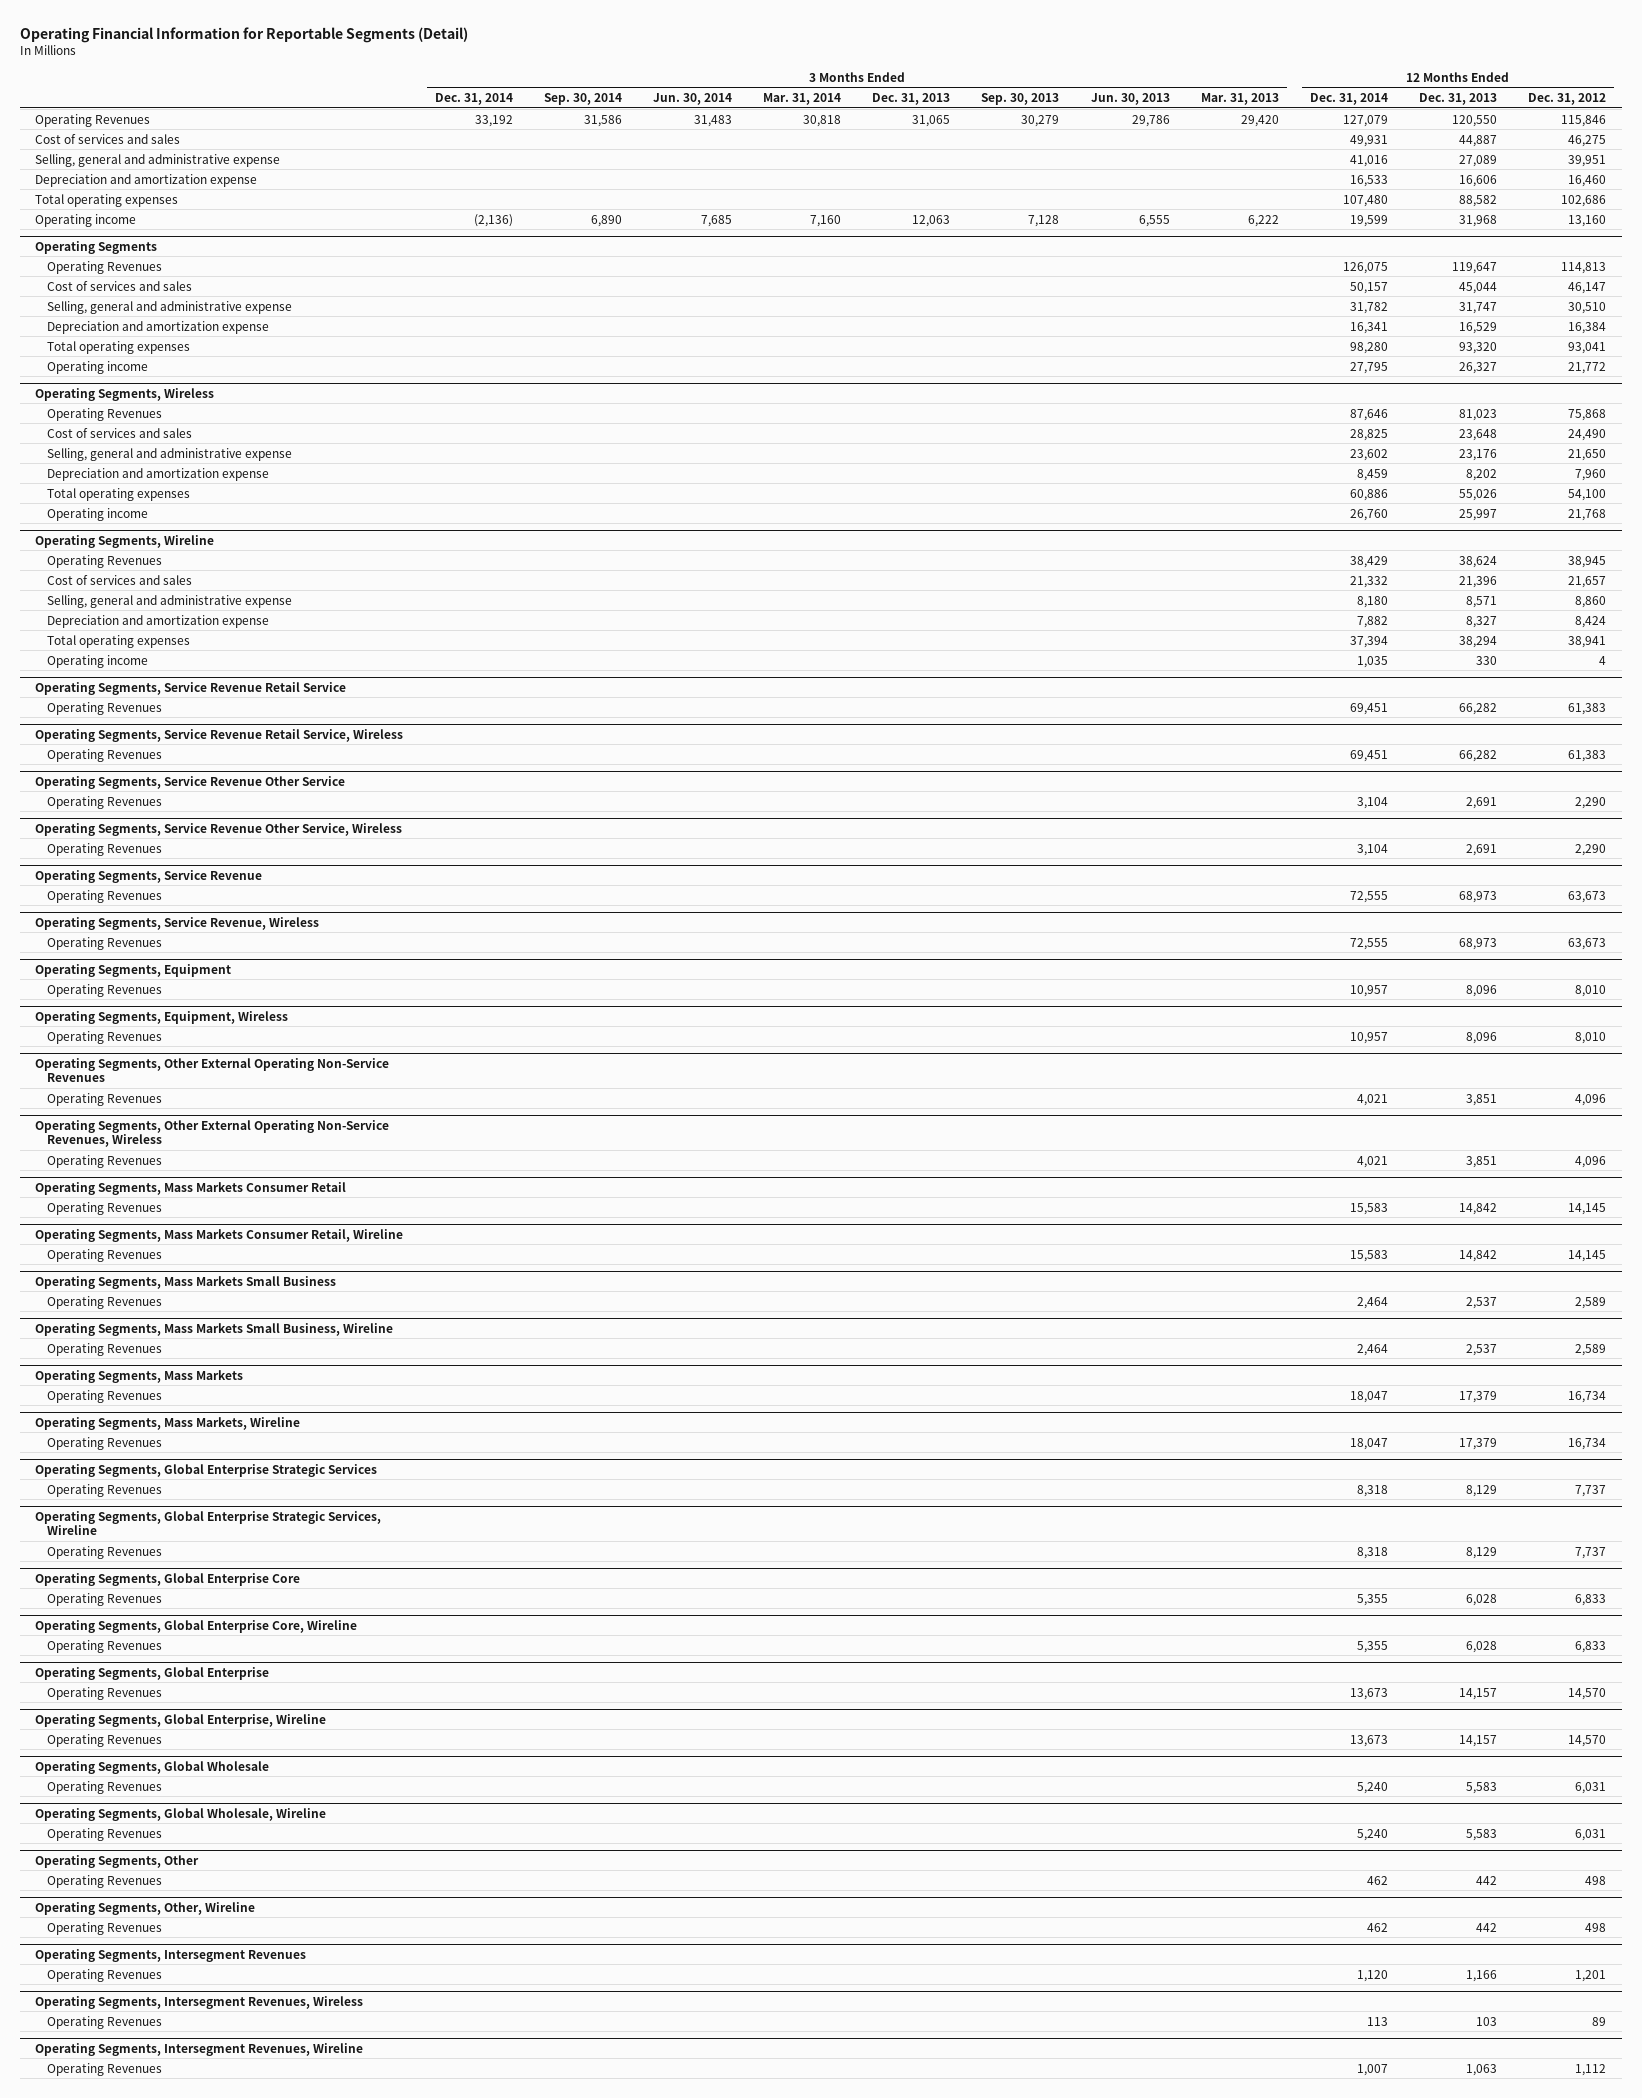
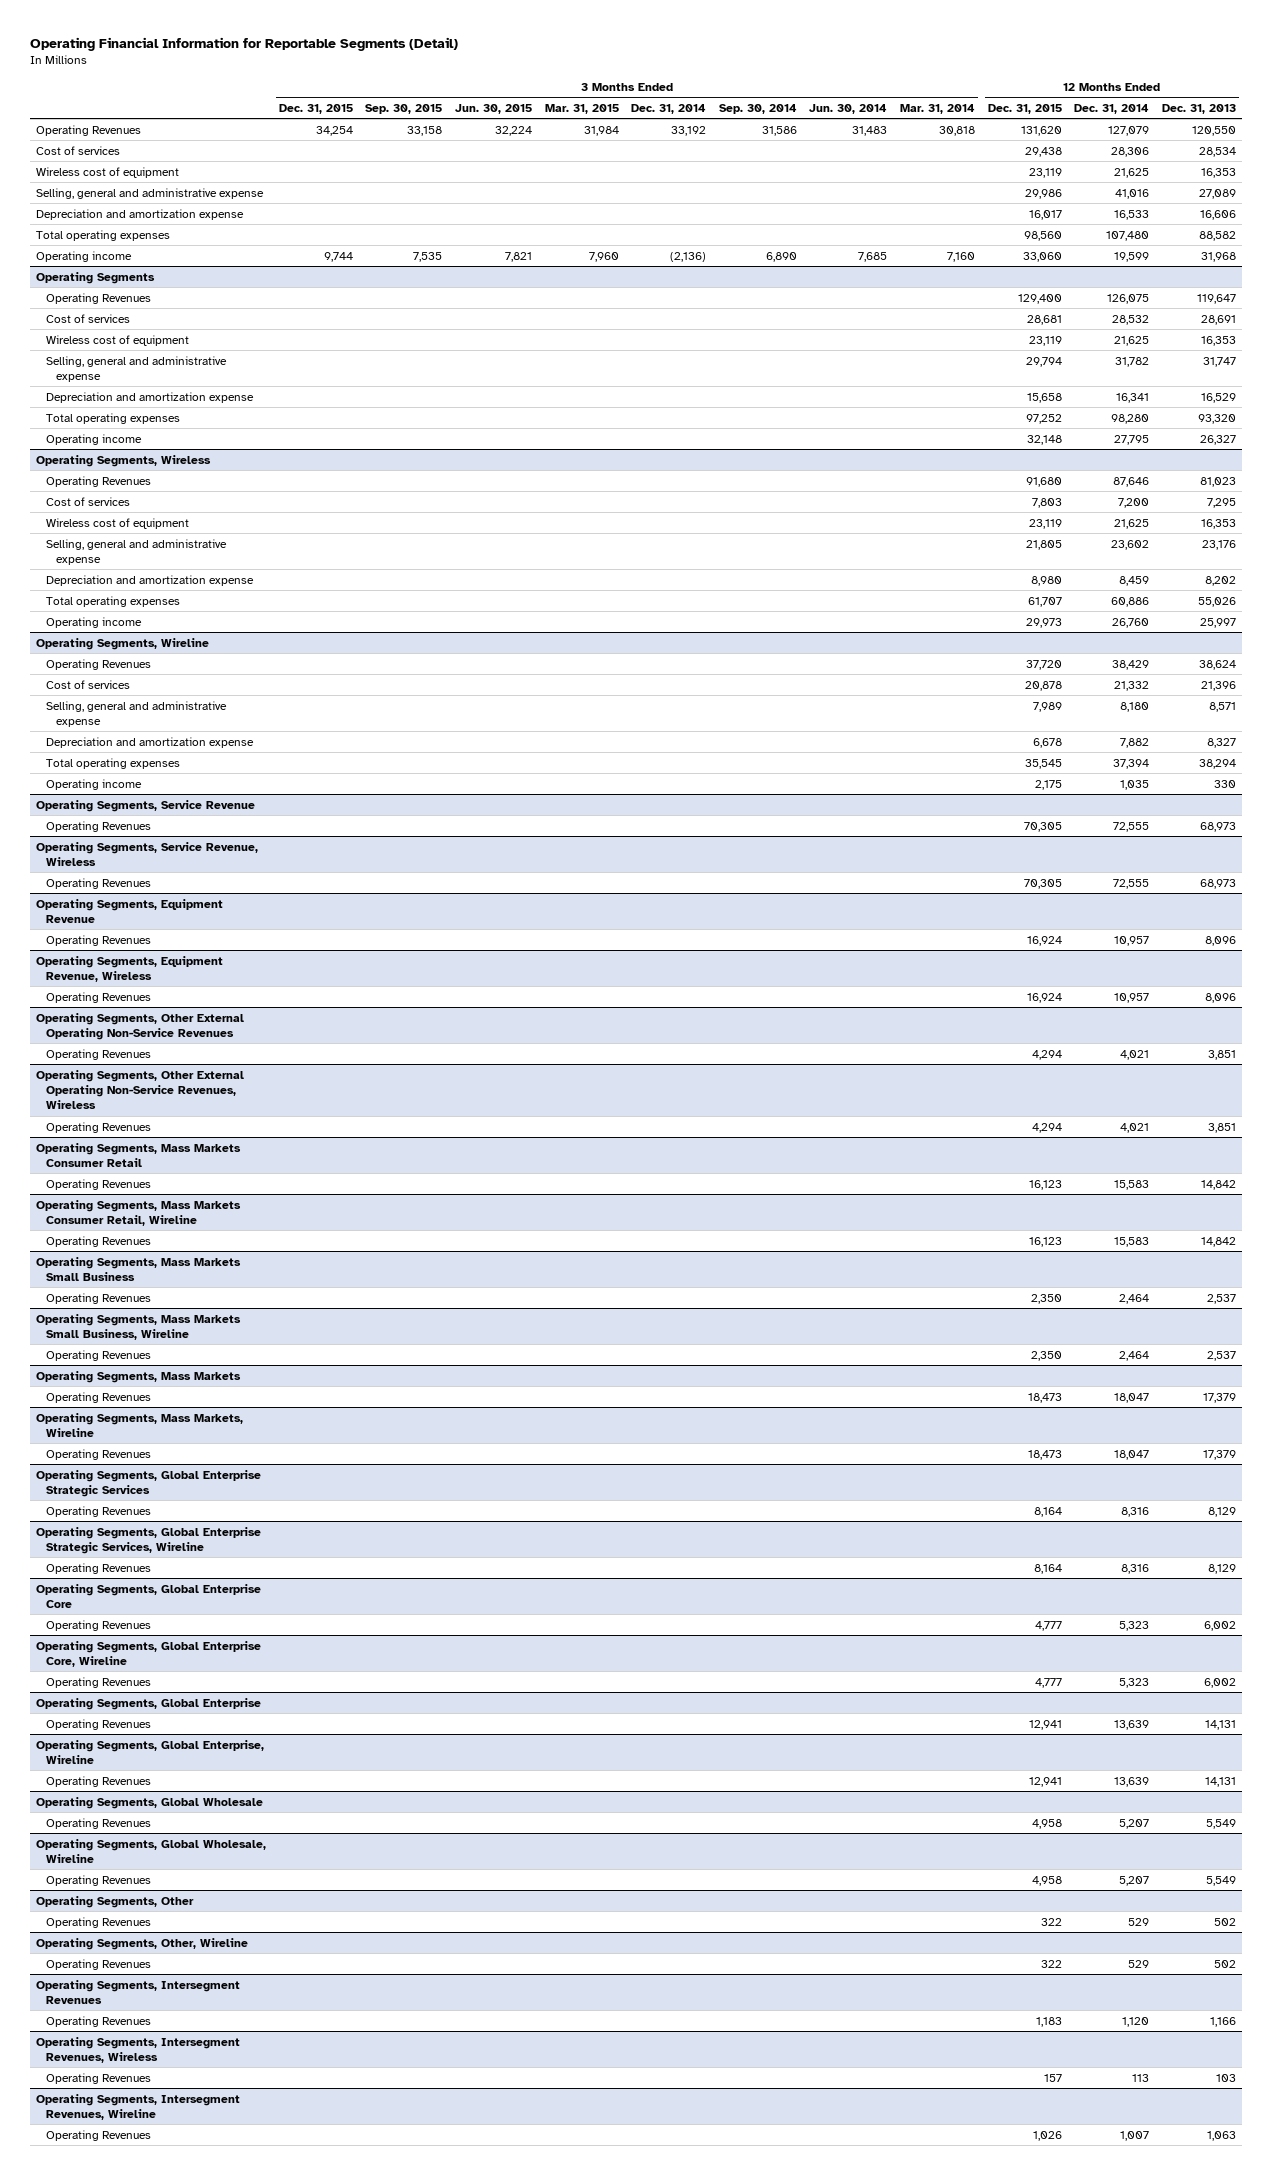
- | 3 Months Ended Dec. 31, 2014 | 3 Months Ended Sep. 30, 2014 | 3 Months Ended Jun. 30, 2014 | 3 Months Ended Mar. 31, 2014 | 3 Months Ended Dec. 31, 2013 | 3 Months Ended Sep. 30, 2013 | 3 Months Ended Jun. 30, 2013 | 3 Months Ended Mar. 31, 2013 | 12 Months Ended Dec. 31, 2014 | 12 Months Ended Dec. 31, 2013 | 12 Months Ended Dec. 31, 2012
+ | 3 Months Ended Dec. 31, 2015 | 3 Months Ended Sep. 30, 2015 | 3 Months Ended Jun. 30, 2015 | 3 Months Ended Mar. 31, 2015 | 3 Months Ended Dec. 31, 2014 | 3 Months Ended Sep. 30, 2014 | 3 Months Ended Jun. 30, 2014 | 3 Months Ended Mar. 31, 2014 | 12 Months Ended Dec. 31, 2015 | 12 Months Ended Dec. 31, 2014 | 12 Months Ended Dec. 31, 2013
- Cost of services and sales | | | | | | | | | 49,931 | 44,887 | 46,275
+ Cost of services | | | | | | | | | 29,438 | 28,306 | 28,534
+ Wireless cost of equipment | | | | | | | | | 23,119 | 21,625 | 16,353
@ Operating Segments
- Cost of services and sales | | | | | | | | | 50,157 | 45,044 | 46,147
+ Cost of services | | | | | | | | | 28,681 | 28,532 | 28,691
+ Wireless cost of equipment | | | | | | | | | 23,119 | 21,625 | 16,353
@ Operating Segments, Wireless
- Cost of services and sales | | | | | | | | | 28,825 | 23,648 | 24,490
+ Cost of services | | | | | | | | | 7,803 | 7,200 | 7,295
+ Wireless cost of equipment | | | | | | | | | 23,119 | 21,625 | 16,353
@ Operating Segments, Wireline
- Cost of services and sales | | | | | | | | | 21,332 | 21,396 | 21,657
+ Cost of services | | | | | | | | | 20,878 | 21,332 | 21,396
- Operating Segments, Service Revenue Retail Service
- Operating Revenues | | | | | | | | | 69,451 | 66,282 | 61,383
- Operating Segments, Service Revenue Retail Service, Wireless
- Operating Revenues | | | | | | | | | 69,451 | 66,282 | 61,383
- Operating Segments, Service Revenue Other Service
- Operating Revenues | | | | | | | | | 3,104 | 2,691 | 2,290
- Operating Segments, Service Revenue Other Service, Wireless
- Operating Revenues | | | | | | | | | 3,104 | 2,691 | 2,290
- Operating Segments, Equipment
+ Operating Segments, Equipment Revenue
- Operating Segments, Equipment, Wireless
+ Operating Segments, Equipment Revenue, Wireless
@ Operating Segments, Global Enterprise Strategic Services
- Operating Revenues | | | | | | | | | 8,318 | 8,129 | 7,737
+ Operating Revenues | | | | | | | | | 8,164 | 8,316 | 8,129
@ Operating Segments, Global Enterprise Strategic Services, Wireline
- Operating Revenues | | | | | | | | | 8,318 | 8,129 | 7,737
+ Operating Revenues | | | | | | | | | 8,164 | 8,316 | 8,129
@ Operating Segments, Global Enterprise Core
- Operating Revenues | | | | | | | | | 5,355 | 6,028 | 6,833
+ Operating Revenues | | | | | | | | | 4,777 | 5,323 | 6,002
@ Operating Segments, Global Enterprise Core, Wireline
- Operating Revenues | | | | | | | | | 5,355 | 6,028 | 6,833
+ Operating Revenues | | | | | | | | | 4,777 | 5,323 | 6,002
@ Operating Segments, Global Enterprise
- Operating Revenues | | | | | | | | | 13,673 | 14,157 | 14,570
+ Operating Revenues | | | | | | | | | 12,941 | 13,639 | 14,131
@ Operating Segments, Global Enterprise, Wireline
- Operating Revenues | | | | | | | | | 13,673 | 14,157 | 14,570
+ Operating Revenues | | | | | | | | | 12,941 | 13,639 | 14,131
@ Operating Segments, Global Wholesale
- Operating Revenues | | | | | | | | | 5,240 | 5,583 | 6,031
+ Operating Revenues | | | | | | | | | 4,958 | 5,207 | 5,549
@ Operating Segments, Global Wholesale, Wireline
- Operating Revenues | | | | | | | | | 5,240 | 5,583 | 6,031
+ Operating Revenues | | | | | | | | | 4,958 | 5,207 | 5,549
@ Operating Segments, Other
- Operating Revenues | | | | | | | | | 462 | 442 | 498
+ Operating Revenues | | | | | | | | | 322 | 529 | 502
@ Operating Segments, Other, Wireline
- Operating Revenues | | | | | | | | | 462 | 442 | 498
+ Operating Revenues | | | | | | | | | 322 | 529 | 502

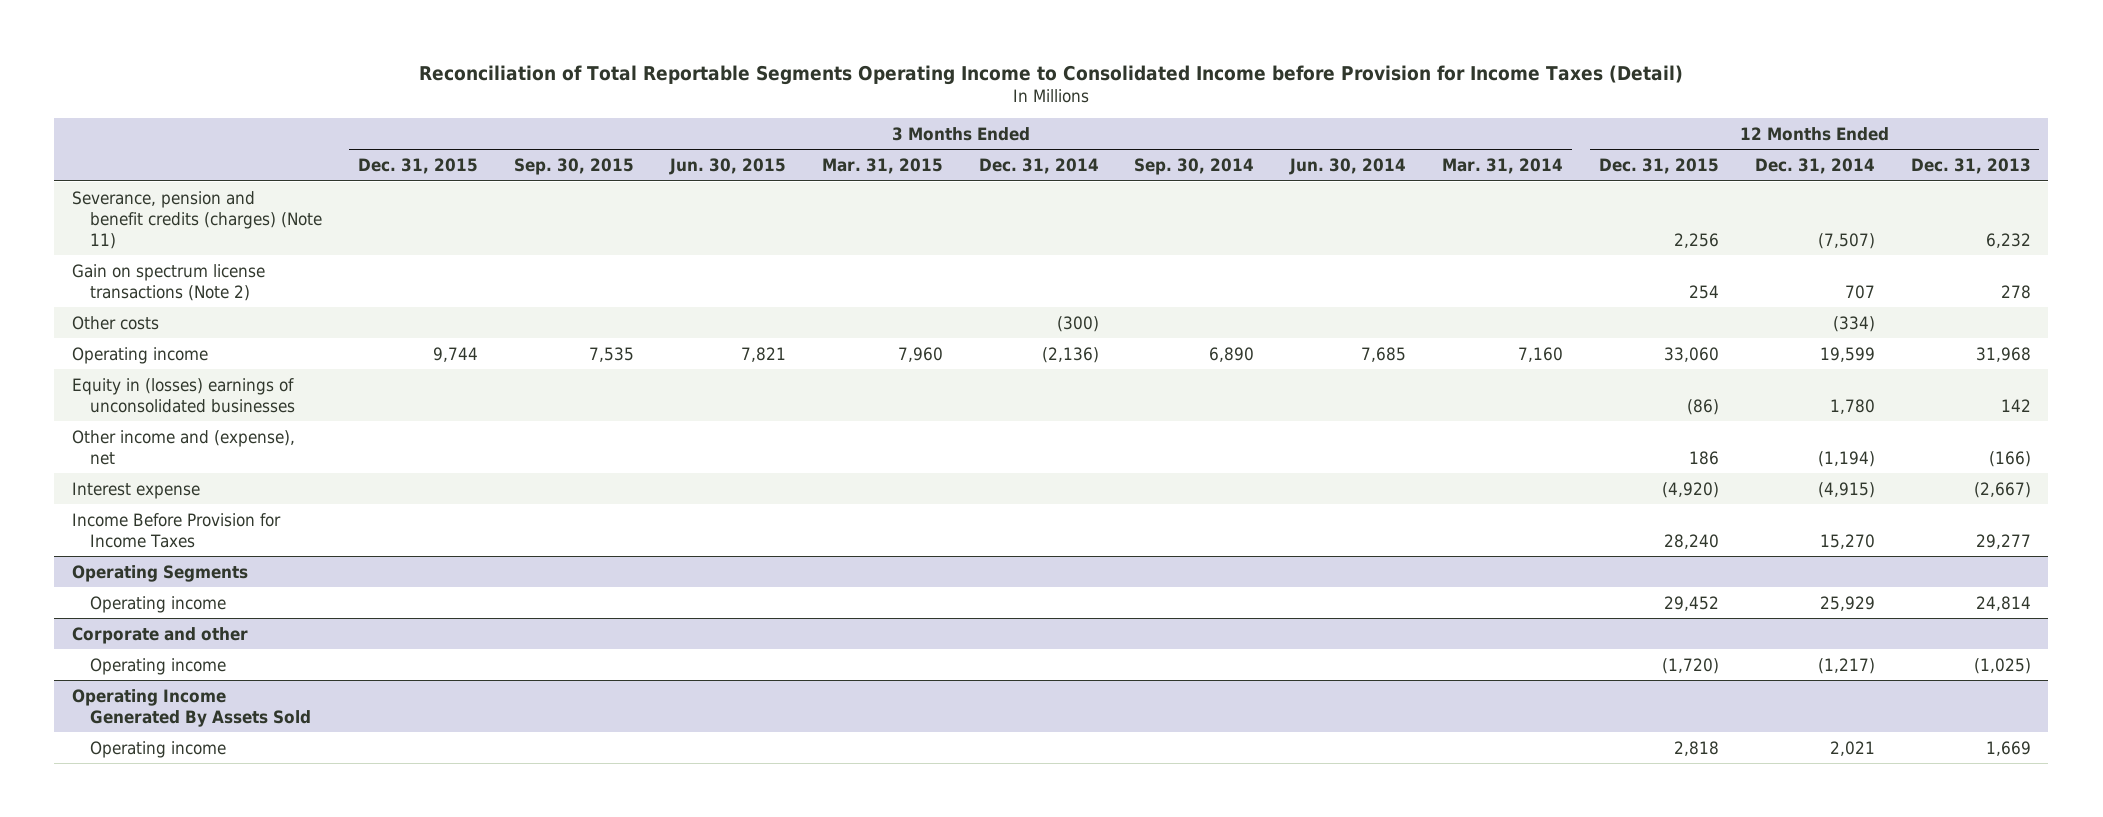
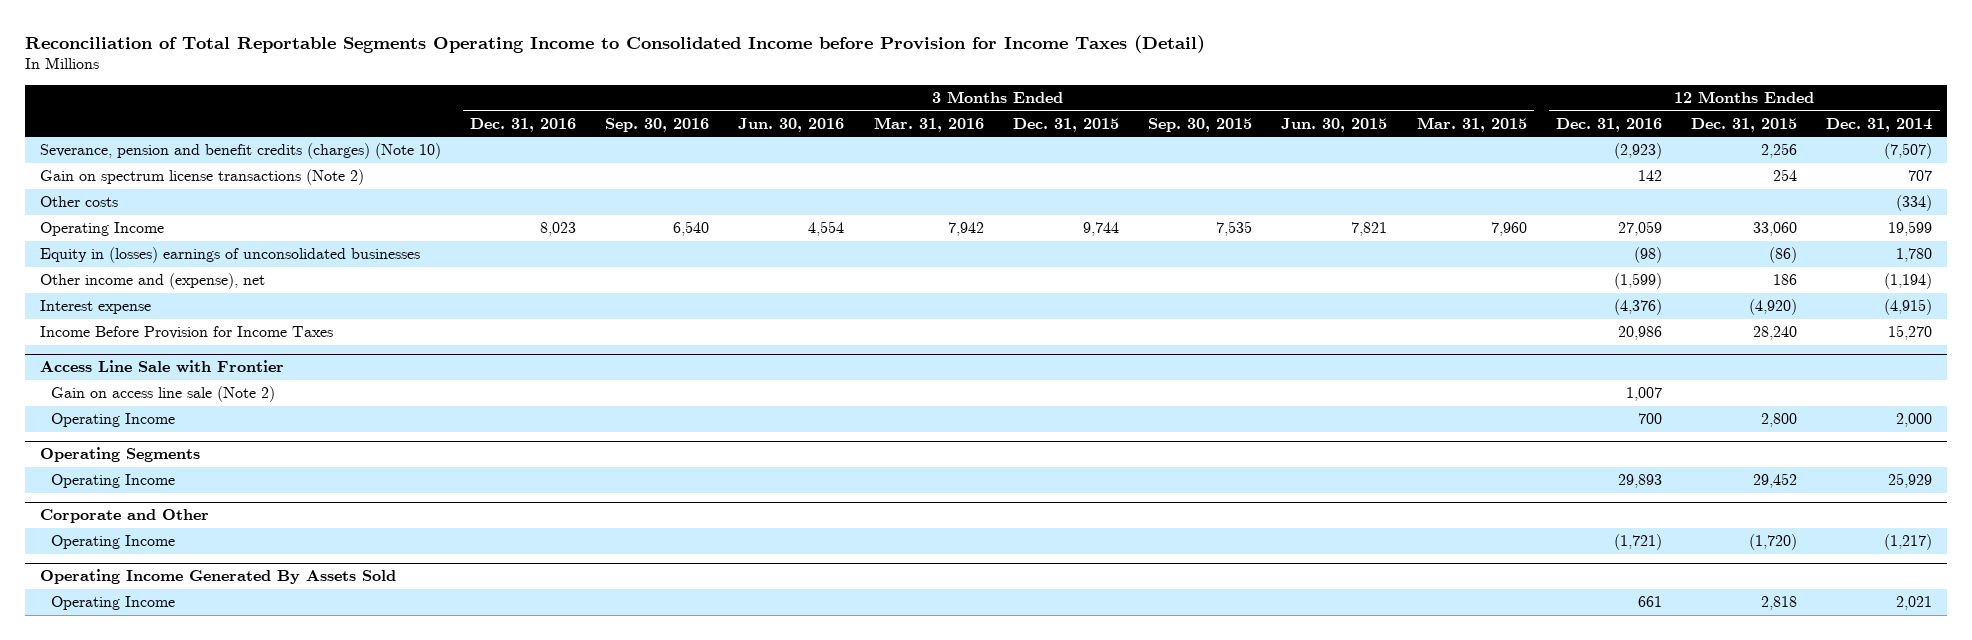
- | 3 Months Ended Dec. 31, 2015 | 3 Months Ended Sep. 30, 2015 | 3 Months Ended Jun. 30, 2015 | 3 Months Ended Mar. 31, 2015 | 3 Months Ended Dec. 31, 2014 | 3 Months Ended Sep. 30, 2014 | 3 Months Ended Jun. 30, 2014 | 3 Months Ended Mar. 31, 2014 | 12 Months Ended Dec. 31, 2015 | 12 Months Ended Dec. 31, 2014 | 12 Months Ended Dec. 31, 2013
+ | 3 Months Ended Dec. 31, 2016 | 3 Months Ended Sep. 30, 2016 | 3 Months Ended Jun. 30, 2016 | 3 Months Ended Mar. 31, 2016 | 3 Months Ended Dec. 31, 2015 | 3 Months Ended Sep. 30, 2015 | 3 Months Ended Jun. 30, 2015 | 3 Months Ended Mar. 31, 2015 | 12 Months Ended Dec. 31, 2016 | 12 Months Ended Dec. 31, 2015 | 12 Months Ended Dec. 31, 2014
- Severance, pension and benefit credits (charges) (Note 11) | | | | | | | | | 2,256 | (7,507) | 6,232
+ Severance, pension and benefit credits (charges) (Note 10) | | | | | | | | | (2,923) | 2,256 | (7,507)
- Operating income | 9,744 | 7,535 | 7,821 | 7,960 | (2,136) | 6,890 | 7,685 | 7,160 | 33,060 | 19,599 | 31,968
+ Operating Income | 8,023 | 6,540 | 4,554 | 7,942 | 9,744 | 7,535 | 7,821 | 7,960 | 27,059 | 33,060 | 19,599
+ Access Line Sale with Frontier
+ Gain on access line sale (Note 2) | | | | | | | | | 1,007 | |
+ Operating Income | | | | | | | | | 700 | 2,800 | 2,000
@ Operating Segments
- Operating income | | | | | | | | | 29,452 | 25,929 | 24,814
- Corporate and other
- Operating income | | | | | | | | | (1,720) | (1,217) | (1,025)
@ Operating Segments
+ Operating Income | | | | | | | | | 29,893 | 29,452 | 25,929
+ Corporate and Other
+ Operating Income | | | | | | | | | (1,721) | (1,720) | (1,217)
@ Operating Income Generated By Assets Sold
- Operating income | | | | | | | | | 2,818 | 2,021 | 1,669
+ Operating Income | | | | | | | | | 661 | 2,818 | 2,021

